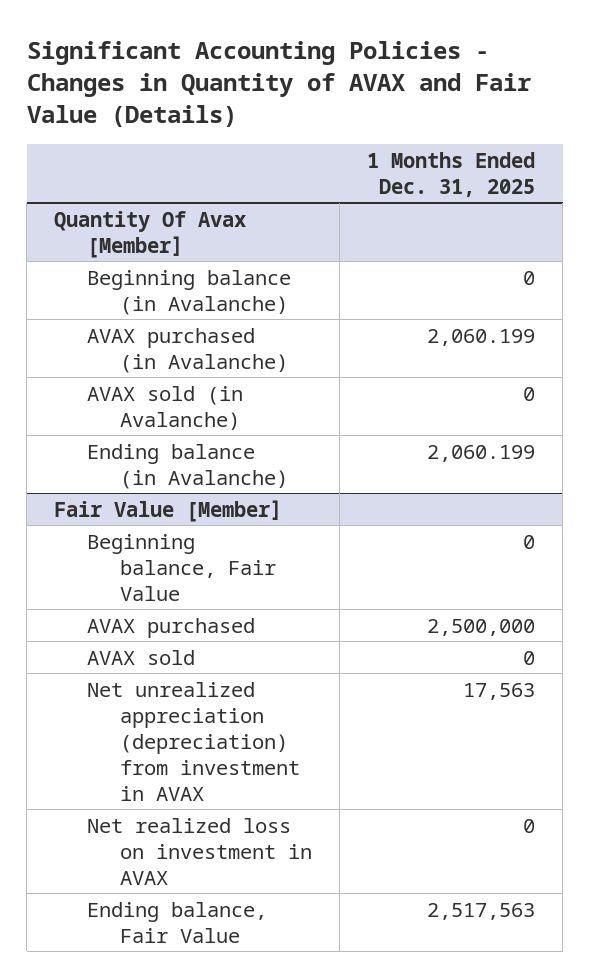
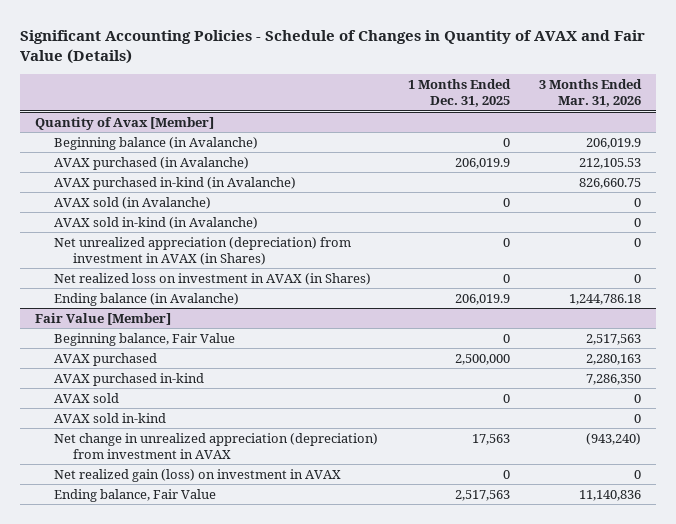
- Significant Accounting Policies - Changes in Quantity of AVAX and Fair Value (Details)
+ Significant Accounting Policies - Schedule of Changes in Quantity of AVAX and Fair Value (Details)
- | 1 Months Ended Dec. 31, 2025
+ | 1 Months Ended Dec. 31, 2025 | 3 Months Ended Mar. 31, 2026
- Quantity Of Avax [Member]
+ Quantity of Avax [Member]
- AVAX purchased (in Avalanche) | 2,060.199
+ AVAX purchased (in Avalanche) | 206,019.9 | 212,105.53
+ AVAX purchased in-kind (in Avalanche) | | 826,660.75
- Ending balance (in Avalanche) | 2,060.199
+ AVAX sold in-kind (in Avalanche) | | 0
+ Net unrealized appreciation (depreciation) from investment in AVAX (in Shares) | 0 | 0
+ Net realized loss on investment in AVAX (in Shares) | 0 | 0
+ Ending balance (in Avalanche) | 206,019.9 | 1,244,786.18
@ Fair Value [Member]
+ AVAX purchased in-kind | | 7,286,350
- Net unrealized appreciation (depreciation) from investment in AVAX | 17,563
- Net realized loss on investment in AVAX | 0
+ AVAX sold in-kind | | 0
+ Net change in unrealized appreciation (depreciation) from investment in AVAX | 17,563 | (943,240)
+ Net realized gain (loss) on investment in AVAX | 0 | 0

